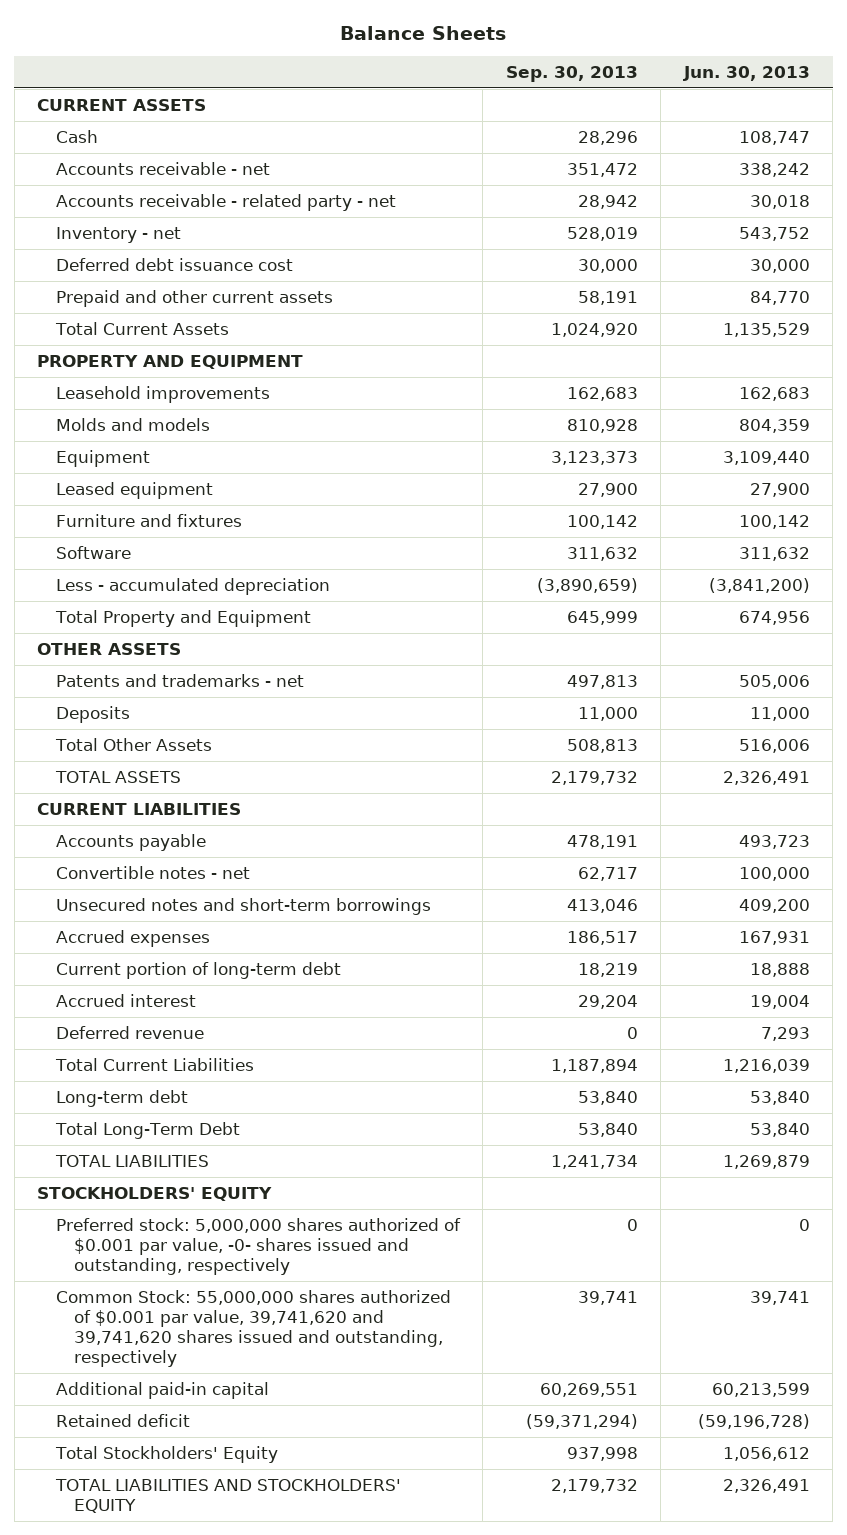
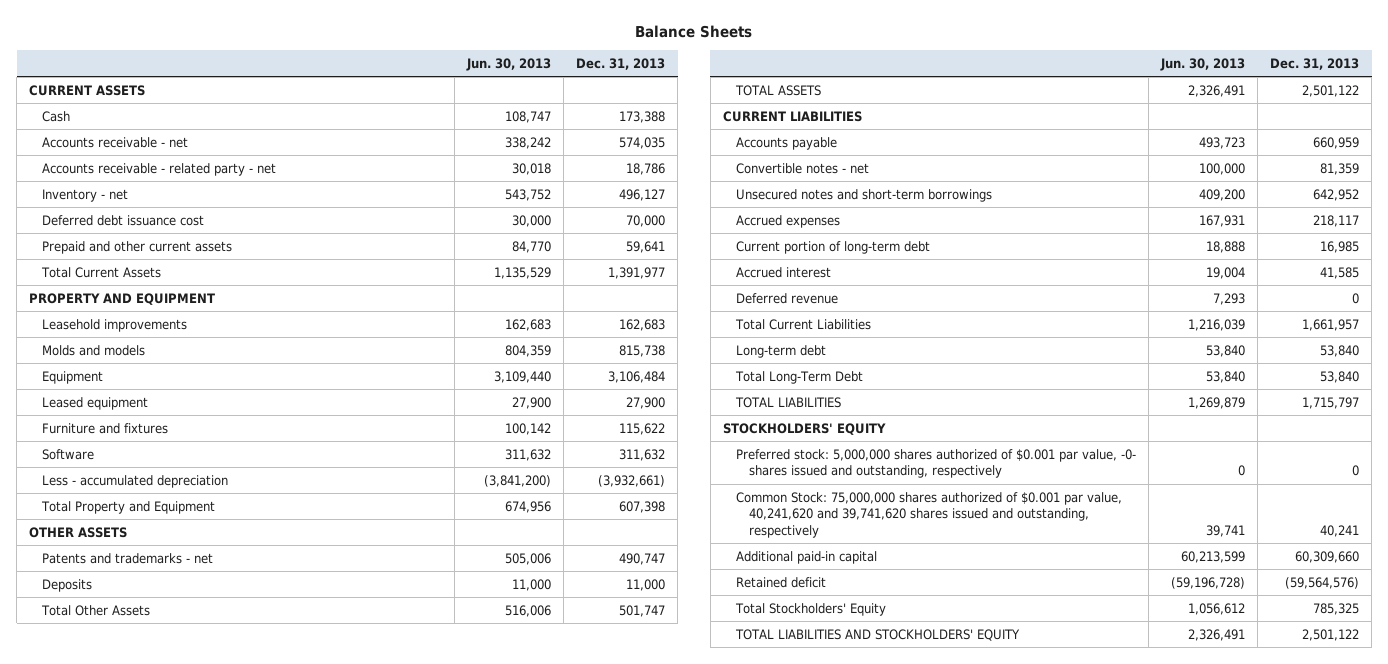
- | Sep. 30, 2013 | Jun. 30, 2013
+ | Jun. 30, 2013 | Dec. 31, 2013
- Common Stock: 55,000,000 shares authorized of $0.001 par value, 39,741,620 and 39,741,620 shares issued and outstanding, respectively | 39,741 | 39,741
+ Common Stock: 75,000,000 shares authorized of $0.001 par value, 40,241,620 and 39,741,620 shares issued and outstanding, respectively | 39,741 | 40,241

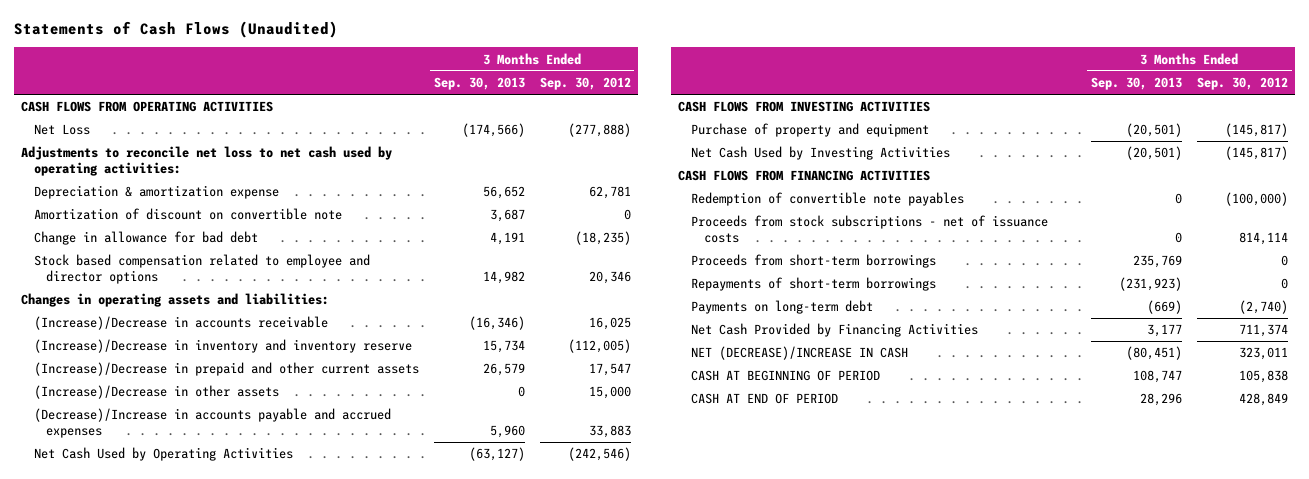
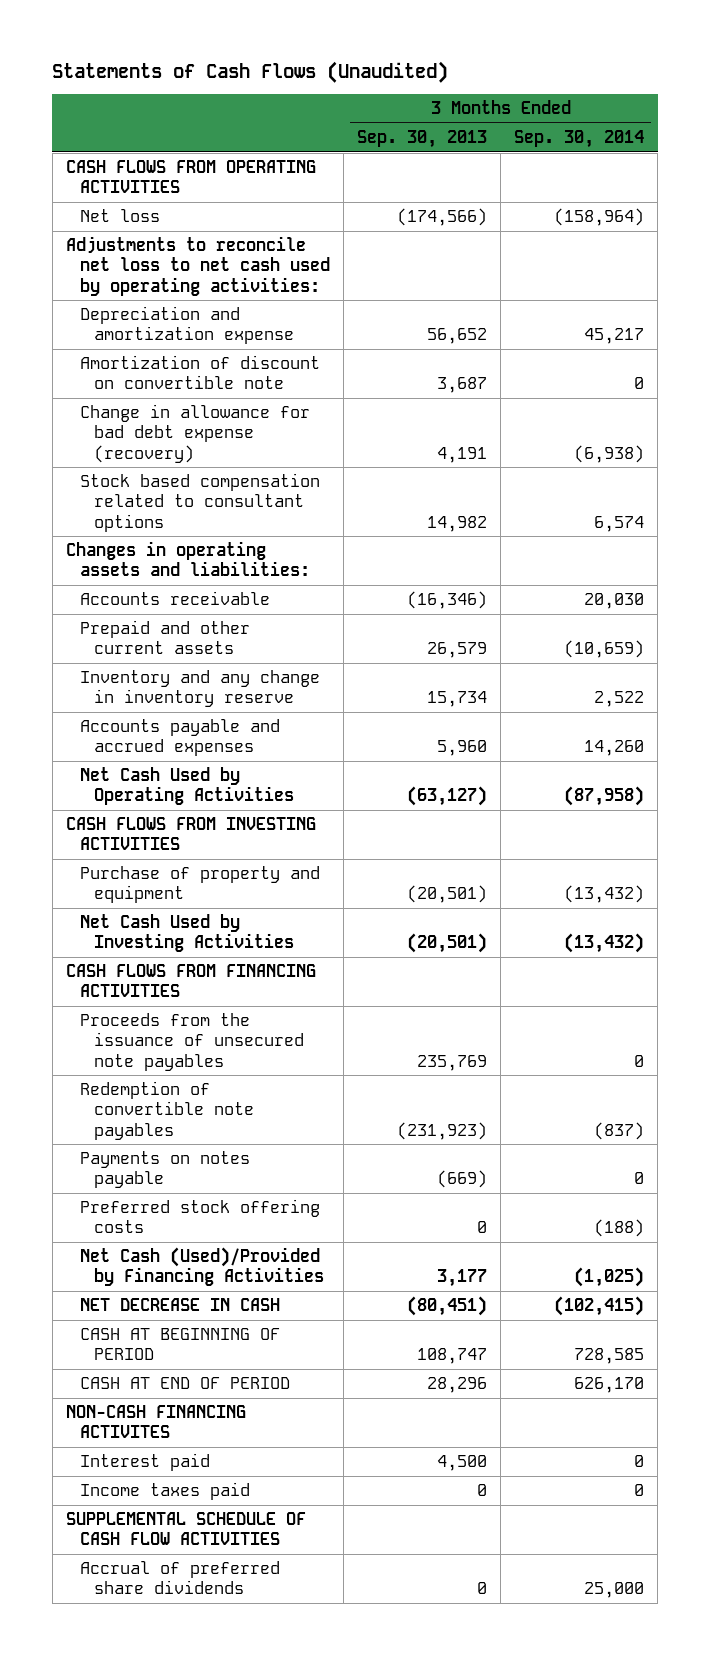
- | 3 Months Ended Sep. 30, 2013 | 3 Months Ended Sep. 30, 2012
+ | 3 Months Ended Sep. 30, 2013 | 3 Months Ended Sep. 30, 2014
- Net Loss | (174,566) | (277,888)
+ Net loss | (174,566) | (158,964)
- Depreciation & amortization expense | 56,652 | 62,781
+ Depreciation and amortization expense | 56,652 | 45,217
- Change in allowance for bad debt | 4,191 | (18,235)
- Stock based compensation related to employee and director options | 14,982 | 20,346
+ Change in allowance for bad debt expense (recovery) | 4,191 | (6,938)
+ Stock based compensation related to consultant options | 14,982 | 6,574
- (Increase)/Decrease in accounts receivable | (16,346) | 16,025
- (Increase)/Decrease in inventory and inventory reserve | 15,734 | (112,005)
- (Increase)/Decrease in prepaid and other current assets | 26,579 | 17,547
- (Increase)/Decrease in other assets | 0 | 15,000
- (Decrease)/Increase in accounts payable and accrued expenses | 5,960 | 33,883
+ Accounts receivable | (16,346) | 20,030
+ Prepaid and other current assets | 26,579 | (10,659)
+ Inventory and any change in inventory reserve | 15,734 | 2,522
+ Accounts payable and accrued expenses | 5,960 | 14,260
- Redemption of convertible note payables | 0 | (100,000)
- Proceeds from stock subscriptions - net of issuance costs | 0 | 814,114
- Proceeds from short-term borrowings | 235,769 | 0
- Repayments of short-term borrowings | (231,923) | 0
- Payments on long-term debt | (669) | (2,740)
- Net Cash Provided by Financing Activities | 3,177 | 711,374
- NET (DECREASE)/INCREASE IN CASH | (80,451) | 323,011
+ Proceeds from the issuance of unsecured note payables | 235,769 | 0
+ Redemption of convertible note payables | (231,923) | (837)
+ Payments on notes payable | (669) | 0
+ Preferred stock offering costs | 0 | (188)
+ Net Cash (Used)/Provided by Financing Activities | 3,177 | (1,025)
+ NET DECREASE IN CASH | (80,451) | (102,415)
+ NON-CASH FINANCING ACTIVITES
+ Interest paid | 4,500 | 0
+ Income taxes paid | 0 | 0
+ SUPPLEMENTAL SCHEDULE OF CASH FLOW ACTIVITIES
+ Accrual of preferred share dividends | 0 | 25,000

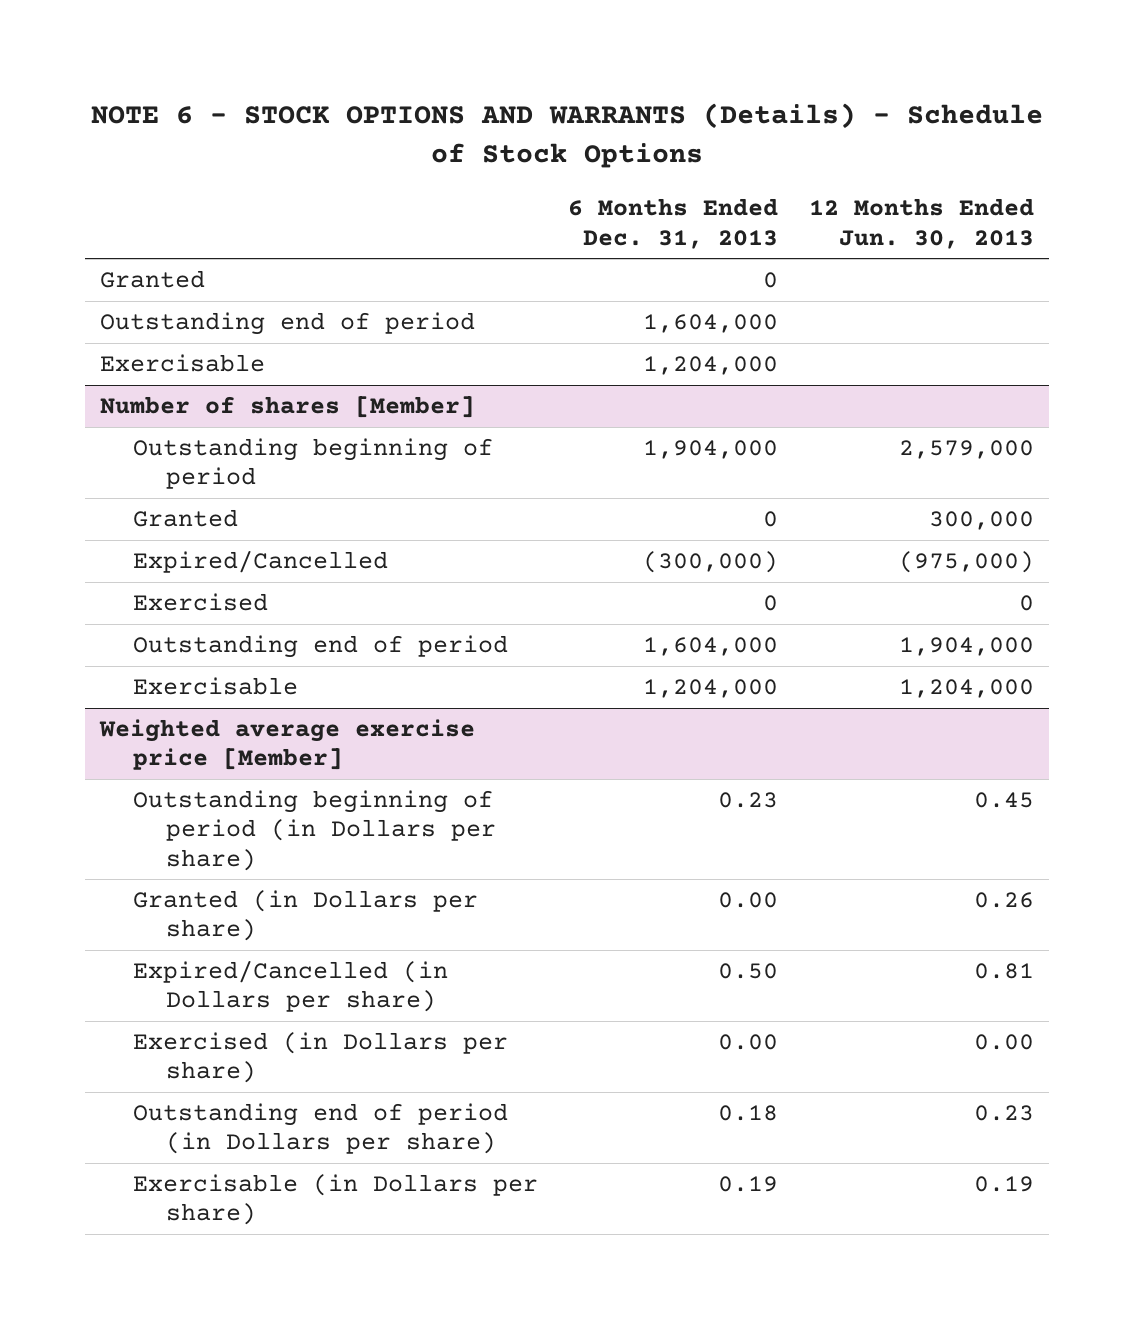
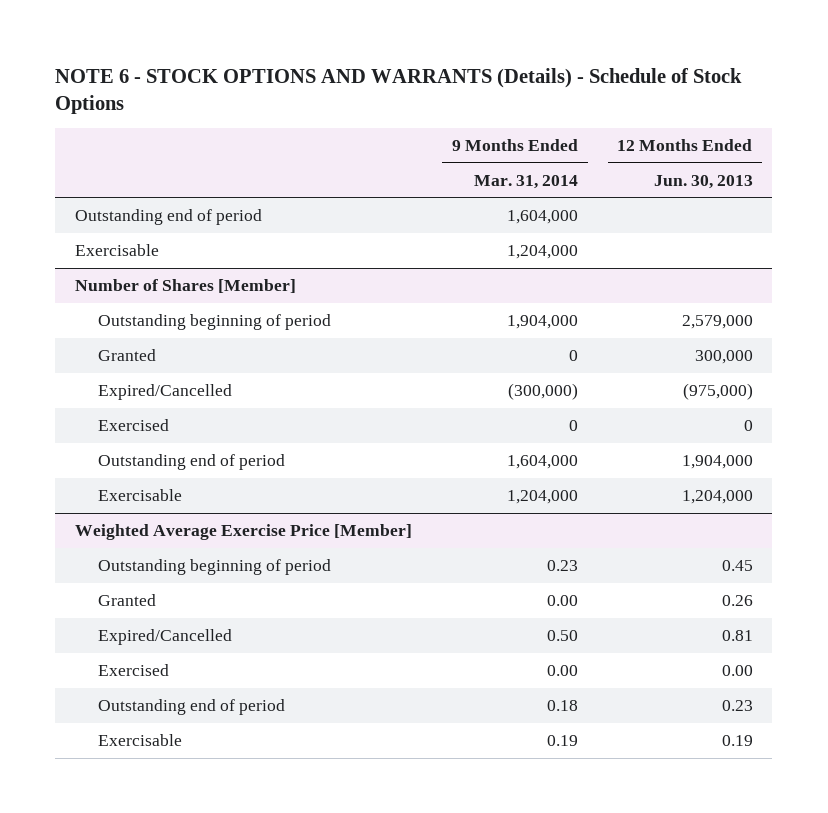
- | 6 Months Ended Dec. 31, 2013 | 12 Months Ended Jun. 30, 2013
+ | 9 Months Ended Mar. 31, 2014 | 12 Months Ended Jun. 30, 2013
- Granted | 0 |
- Number of shares [Member]
+ Number of Shares [Member]
- Weighted average exercise price [Member]
- Outstanding beginning of period (in Dollars per share) | 0.23 | 0.45
- Granted (in Dollars per share) | 0.00 | 0.26
- Expired/Cancelled (in Dollars per share) | 0.50 | 0.81
- Exercised (in Dollars per share) | 0.00 | 0.00
- Outstanding end of period (in Dollars per share) | 0.18 | 0.23
- Exercisable (in Dollars per share) | 0.19 | 0.19
+ Weighted Average Exercise Price [Member]
+ Outstanding beginning of period | 0.23 | 0.45
+ Granted | 0.00 | 0.26
+ Expired/Cancelled | 0.50 | 0.81
+ Exercised | 0.00 | 0.00
+ Outstanding end of period | 0.18 | 0.23
+ Exercisable | 0.19 | 0.19

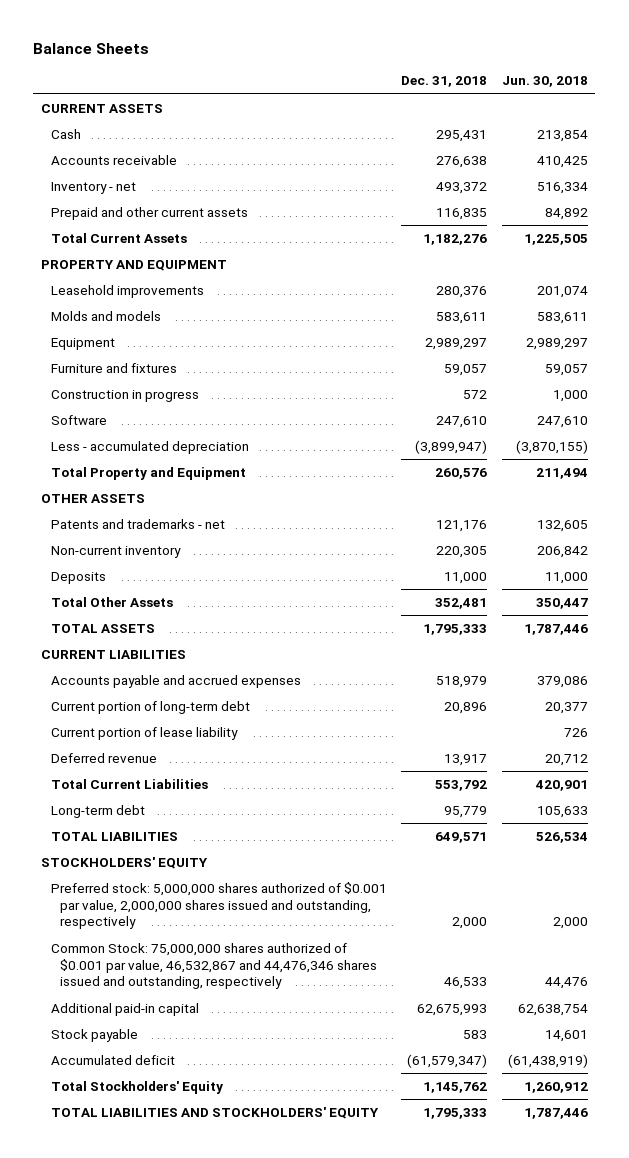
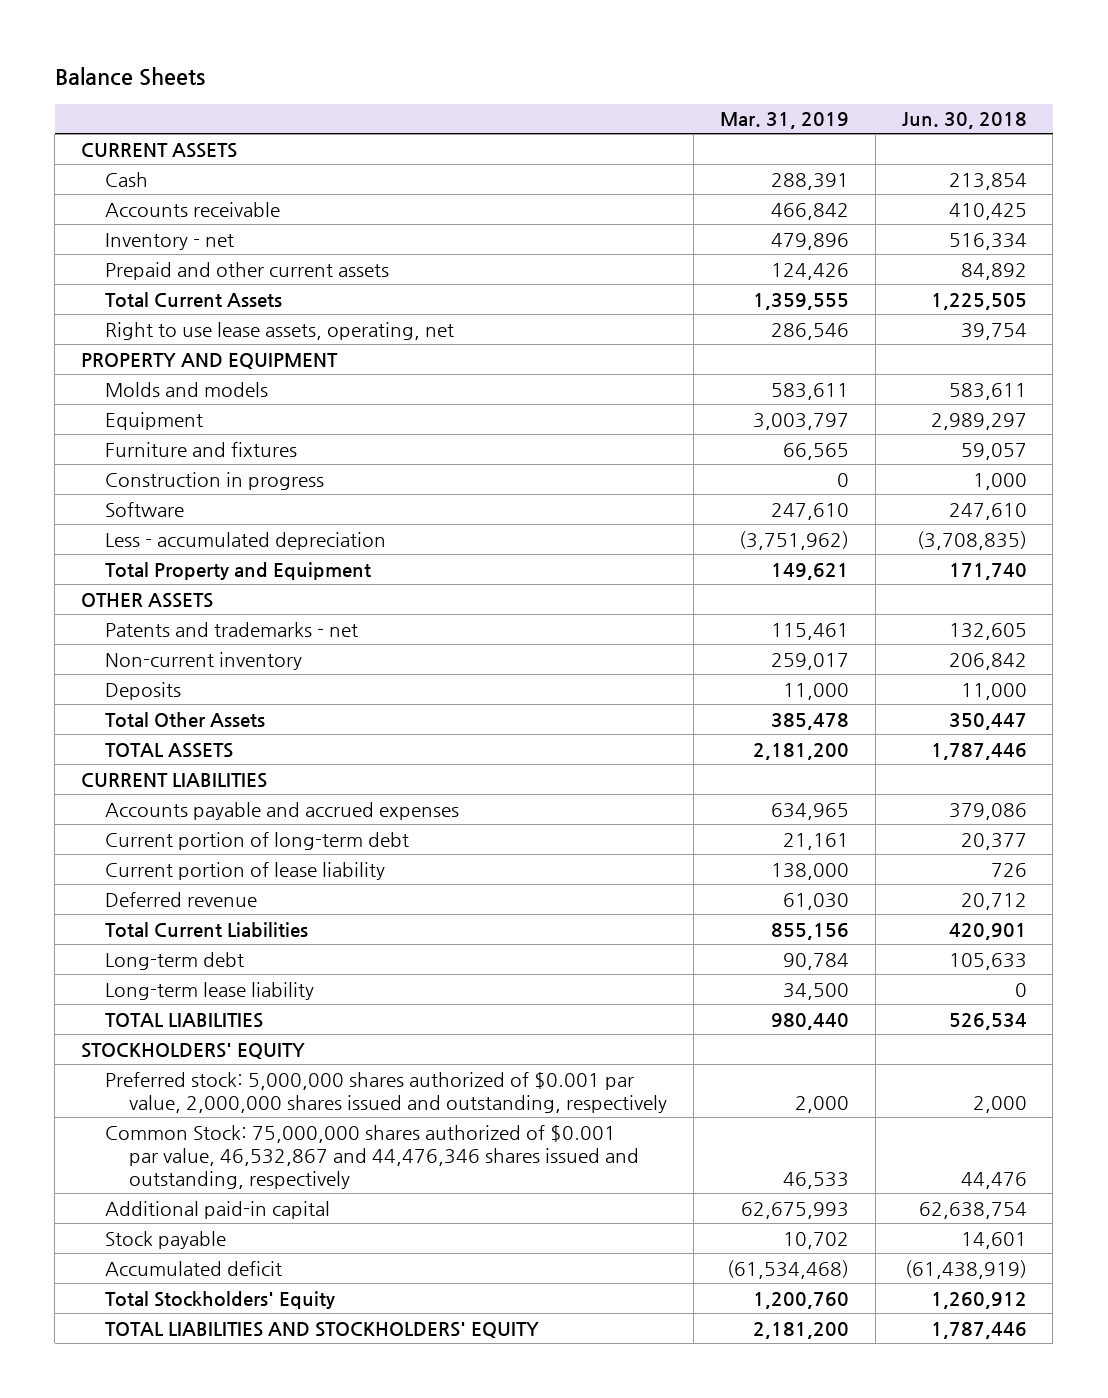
- | Dec. 31, 2018 | Jun. 30, 2018
+ | Mar. 31, 2019 | Jun. 30, 2018
+ Right to use lease assets, operating, net | 286,546 | 39,754
- Leasehold improvements | 280,376 | 201,074
- Less - accumulated depreciation | (3,899,947) | (3,870,155)
- Total Property and Equipment | 260,576 | 211,494
+ Less - accumulated depreciation | (3,751,962) | (3,708,835)
+ Total Property and Equipment | 149,621 | 171,740
+ Long-term lease liability | 34,500 | 0

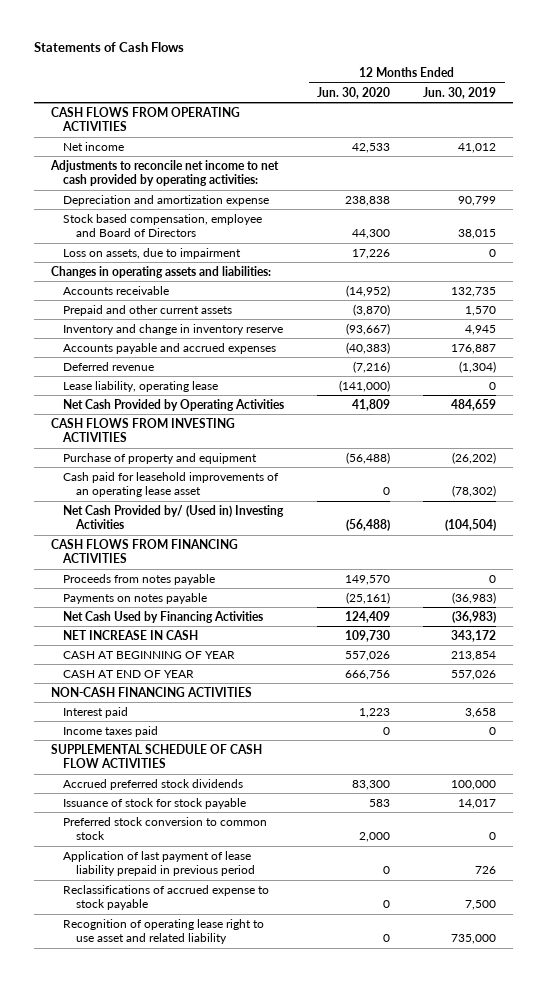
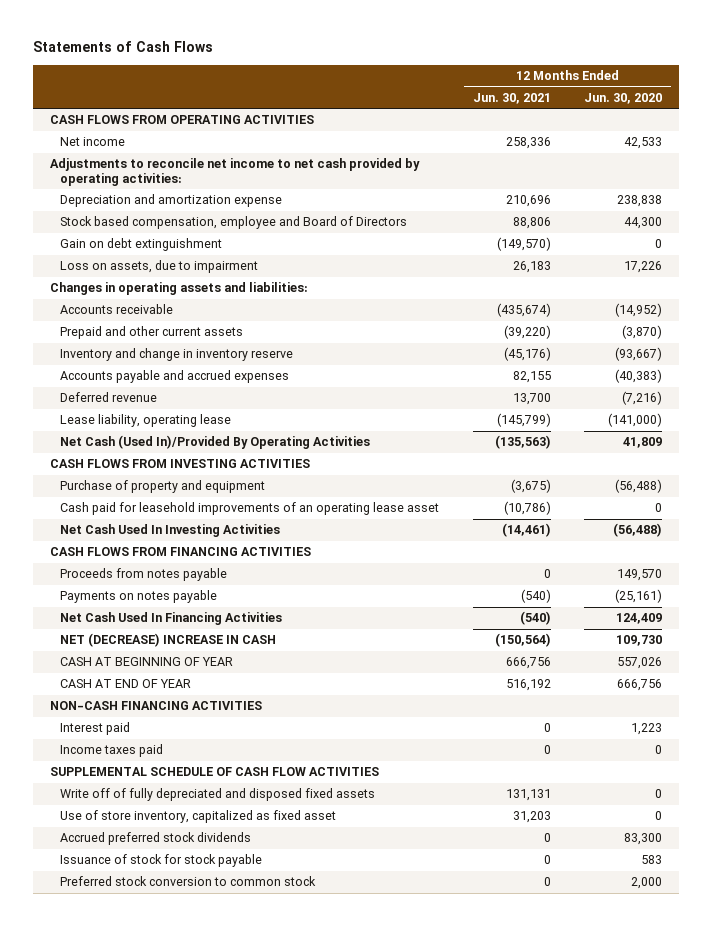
- | 12 Months Ended Jun. 30, 2020 | 12 Months Ended Jun. 30, 2019
+ | 12 Months Ended Jun. 30, 2021 | 12 Months Ended Jun. 30, 2020
+ Gain on debt extinguishment | (149,570) | 0
- Net Cash Provided by Operating Activities | 41,809 | 484,659
+ Net Cash (Used In)/Provided By Operating Activities | (135,563) | 41,809
- Net Cash Provided by/ (Used in) Investing Activities | (56,488) | (104,504)
+ Net Cash Used In Investing Activities | (14,461) | (56,488)
- Net Cash Used by Financing Activities | 124,409 | (36,983)
- NET INCREASE IN CASH | 109,730 | 343,172
+ Net Cash Used In Financing Activities | (540) | 124,409
+ NET (DECREASE) INCREASE IN CASH | (150,564) | 109,730
+ Write off of fully depreciated and disposed fixed assets | 131,131 | 0
+ Use of store inventory, capitalized as fixed asset | 31,203 | 0
- Application of last payment of lease liability prepaid in previous period | 0 | 726
- Reclassifications of accrued expense to stock payable | 0 | 7,500
- Recognition of operating lease right to use asset and related liability | 0 | 735,000

